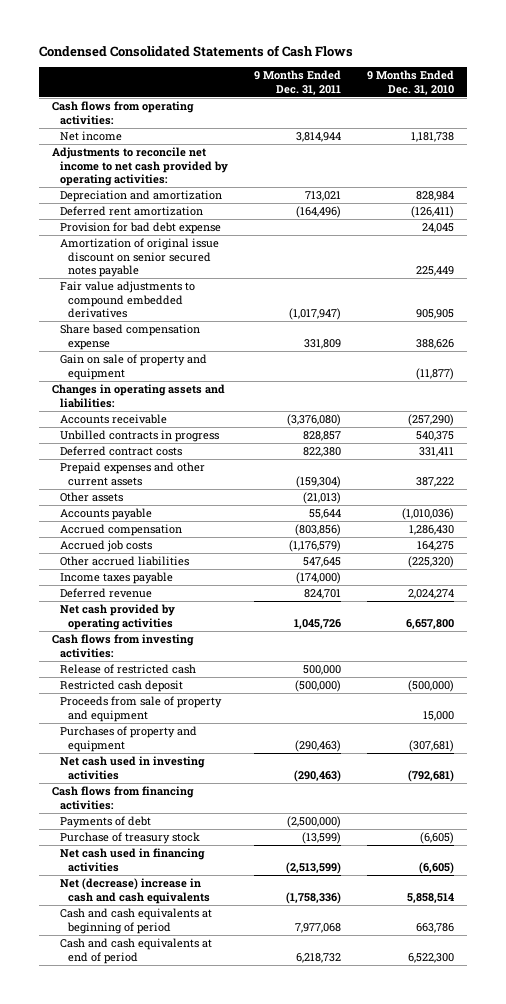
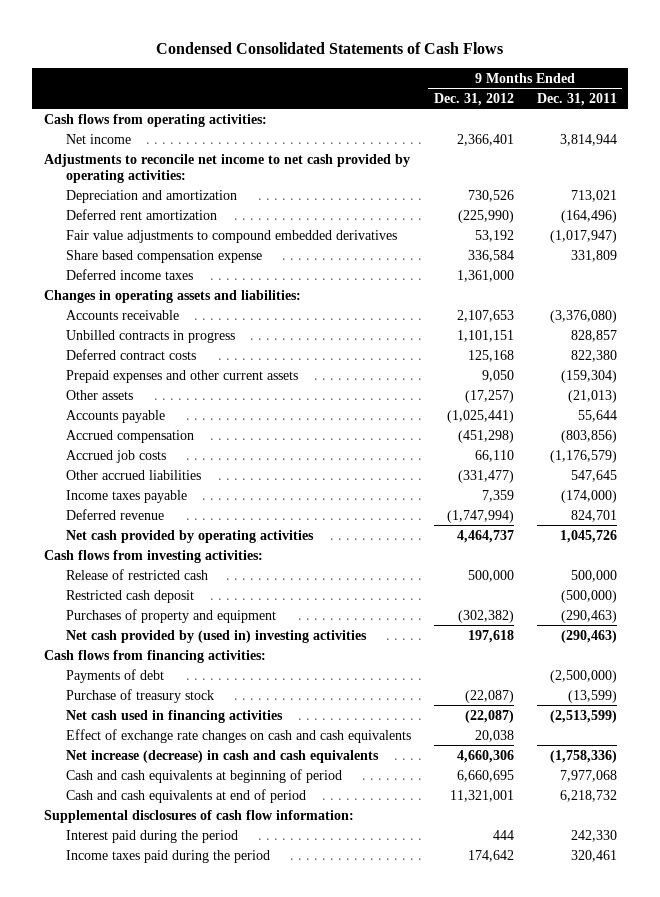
- | 9 Months Ended Dec. 31, 2011 | 9 Months Ended Dec. 31, 2010
+ | 9 Months Ended Dec. 31, 2012 | 9 Months Ended Dec. 31, 2011
- Provision for bad debt expense | | 24,045
- Amortization of original issue discount on senior secured notes payable | | 225,449
- Gain on sale of property and equipment | | (11,877)
+ Deferred income taxes | 1,361,000 |
- Proceeds from sale of property and equipment | | 15,000
- Net cash used in investing activities | (290,463) | (792,681)
+ Net cash provided by (used in) investing activities | 197,618 | (290,463)
- Net (decrease) increase in cash and cash equivalents | (1,758,336) | 5,858,514
+ Effect of exchange rate changes on cash and cash equivalents | 20,038 |
+ Net increase (decrease) in cash and cash equivalents | 4,660,306 | (1,758,336)
+ Supplemental disclosures of cash flow information:
+ Interest paid during the period | 444 | 242,330
+ Income taxes paid during the period | 174,642 | 320,461

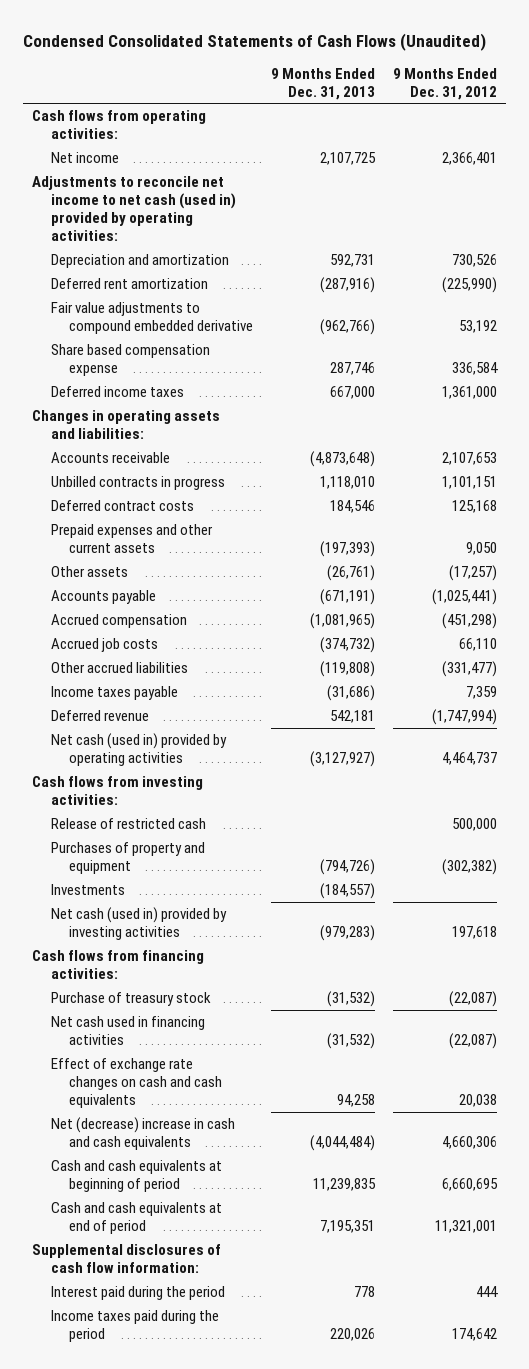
- Condensed Consolidated Statements of Cash Flows
+ Condensed Consolidated Statements of Cash Flows (Unaudited)
- | 9 Months Ended Dec. 31, 2012 | 9 Months Ended Dec. 31, 2011
+ | 9 Months Ended Dec. 31, 2013 | 9 Months Ended Dec. 31, 2012
- Adjustments to reconcile net income to net cash provided by operating activities:
+ Adjustments to reconcile net income to net cash (used in) provided by operating activities:
- Fair value adjustments to compound embedded derivatives | 53,192 | (1,017,947)
+ Fair value adjustments to compound embedded derivative | (962,766) | 53,192
- Net cash provided by operating activities | 4,464,737 | 1,045,726
+ Net cash (used in) provided by operating activities | (3,127,927) | 4,464,737
- Restricted cash deposit | | (500,000)
- Net cash provided by (used in) investing activities | 197,618 | (290,463)
+ Investments | (184,557) |
+ Net cash (used in) provided by investing activities | (979,283) | 197,618
- Payments of debt | | (2,500,000)
- Net increase (decrease) in cash and cash equivalents | 4,660,306 | (1,758,336)
+ Net (decrease) increase in cash and cash equivalents | (4,044,484) | 4,660,306

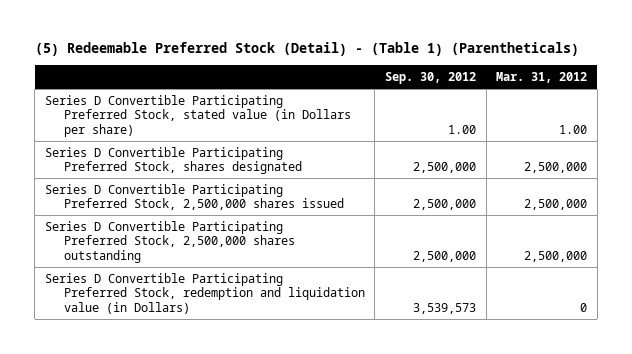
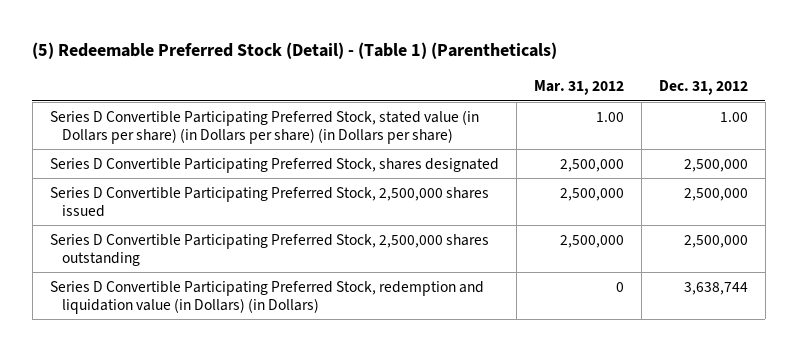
- | Sep. 30, 2012 | Mar. 31, 2012
+ | Mar. 31, 2012 | Dec. 31, 2012
- Sеriеs D Convеrtiblе Participating Prеfеrrеd Stock, statеd valuе (in Dollars per share) | 1.00 | 1.00
+ Sеriеs D Convеrtiblе Participating Prеfеrrеd Stock, statеd valuе (in Dollars per share) (in Dollars per share) (in Dollars per share) | 1.00 | 1.00
- Series D Convertible Participating Preferred Stock, redemption and liquidation value (in Dollars) | 3,539,573 | 0
+ Series D Convertible Participating Preferred Stock, redemption and liquidation value (in Dollars) (in Dollars) | 0 | 3,638,744

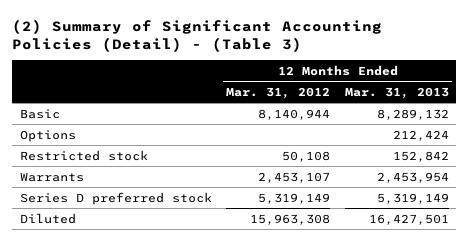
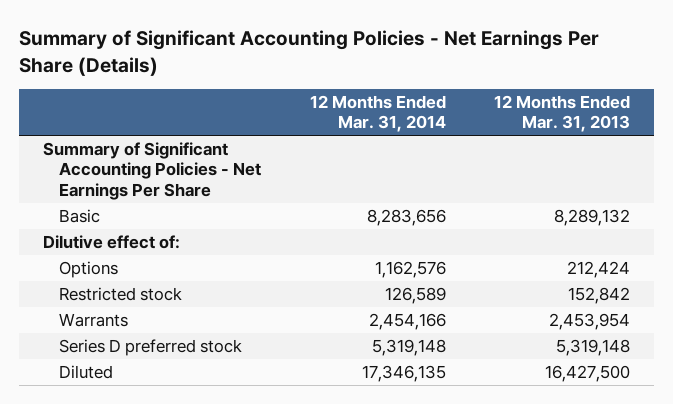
- (2) Summary of Significant Accounting Policies (Detail) - (Table 3)
+ Summary of Significant Accounting Policies - Net Earnings Per Share (Details)
- | 12 Months Ended Mar. 31, 2012 | 12 Months Ended Mar. 31, 2013
+ | 12 Months Ended Mar. 31, 2014 | 12 Months Ended Mar. 31, 2013
+ Summary of Significant Accounting Policies - Net Earnings Per Share
+ Dilutive effect of:
- Series D preferred stock | 5,319,149 | 5,319,149
- Diluted | 15,963,308 | 16,427,501
+ Series D preferred stock | 5,319,148 | 5,319,148
+ Diluted | 17,346,135 | 16,427,500

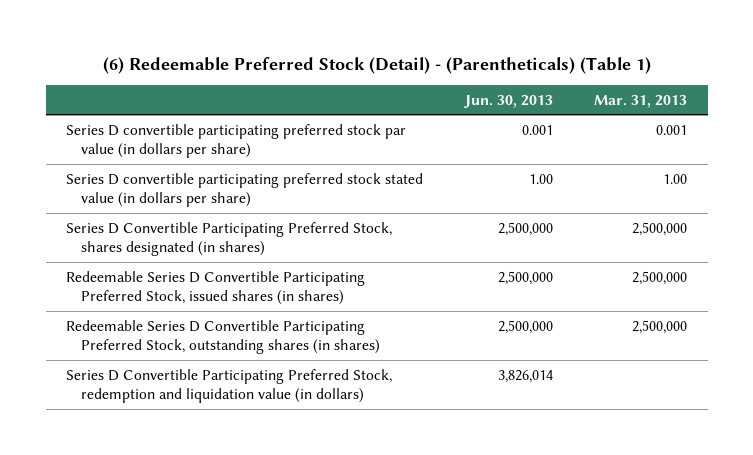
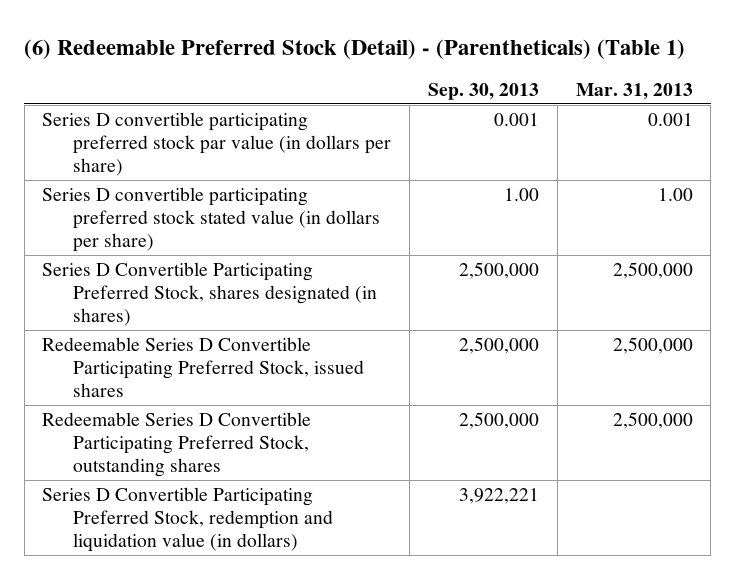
- | Jun. 30, 2013 | Mar. 31, 2013
+ | Sep. 30, 2013 | Mar. 31, 2013
- Redeemable Series D Convertible Participating Preferred Stock, issued shares (in shares) | 2,500,000 | 2,500,000
- Redeemable Series D Convertible Participating Preferred Stock, outstanding shares (in shares) | 2,500,000 | 2,500,000
+ Redeemable Series D Convertible Participating Preferred Stock, issued shares | 2,500,000 | 2,500,000
+ Redeemable Series D Convertible Participating Preferred Stock, outstanding shares | 2,500,000 | 2,500,000

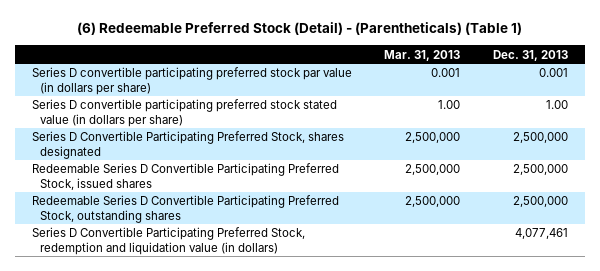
- | Sep. 30, 2013 | Mar. 31, 2013
+ | Mar. 31, 2013 | Dec. 31, 2013
- Series D Convertible Participating Preferred Stock, shares designated (in shares) | 2,500,000 | 2,500,000
+ Series D Convertible Participating Preferred Stock, shares designated | 2,500,000 | 2,500,000

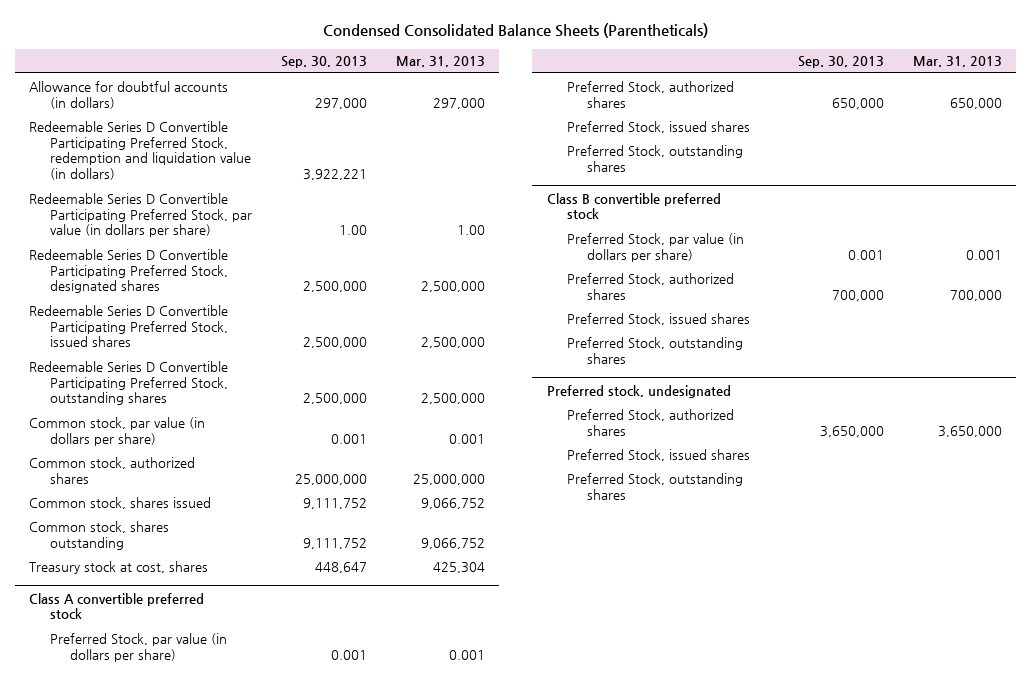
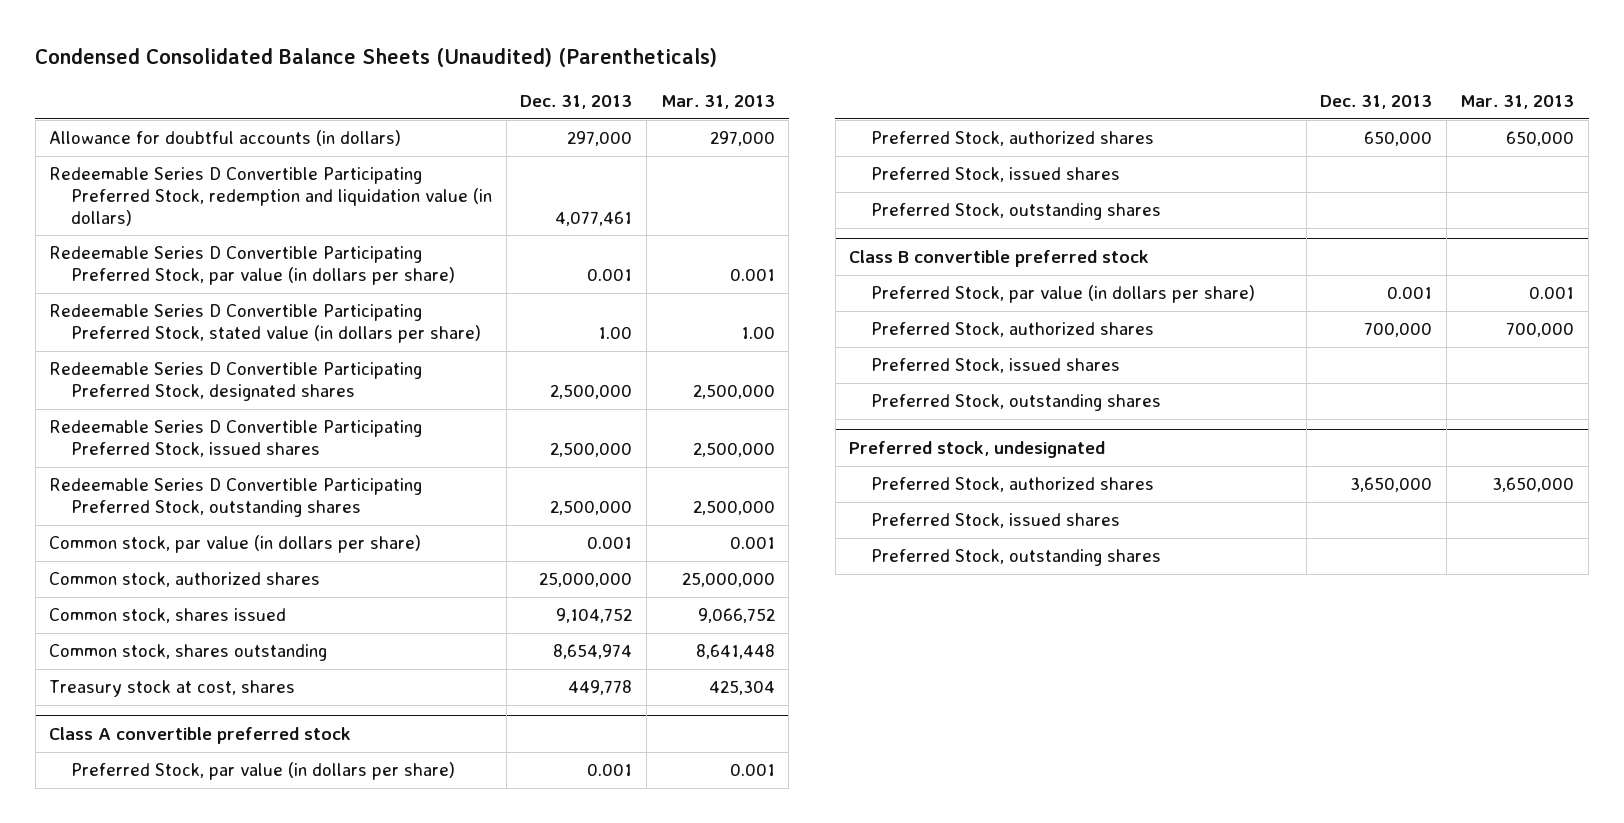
- Condensed Consolidated Balance Sheets (Parentheticals)
+ Condensed Consolidated Balance Sheets (Unaudited) (Parentheticals)
- | Sep. 30, 2013 | Mar. 31, 2013
+ | Dec. 31, 2013 | Mar. 31, 2013
- Redeemable Series D Convertible Participating Preferred Stock, par value (in dollars per share) | 1.00 | 1.00
+ Redeemable Series D Convertible Participating Preferred Stock, par value (in dollars per share) | 0.001 | 0.001
+ Redeemable Series D Convertible Participating Preferred Stock, stated value (in dollars per share) | 1.00 | 1.00
- Common stock, shares outstanding | 9,111,752 | 9,066,752
+ Common stock, shares outstanding | 8,654,974 | 8,641,448

